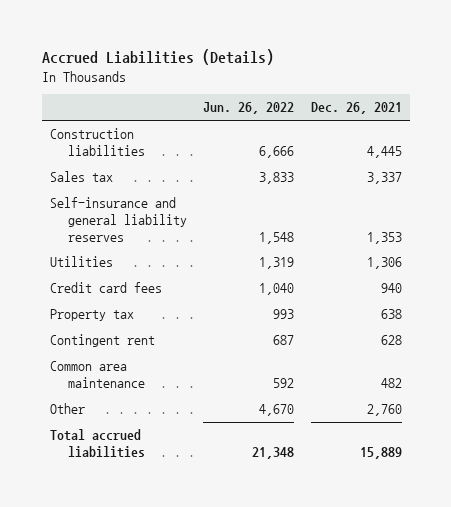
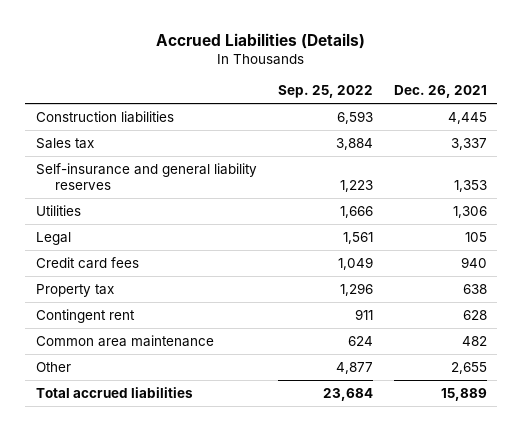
- | Jun. 26, 2022 | Dec. 26, 2021
+ | Sep. 25, 2022 | Dec. 26, 2021
+ Legal | 1,561 | 105
- Other | 4,670 | 2,760
+ Other | 4,877 | 2,655

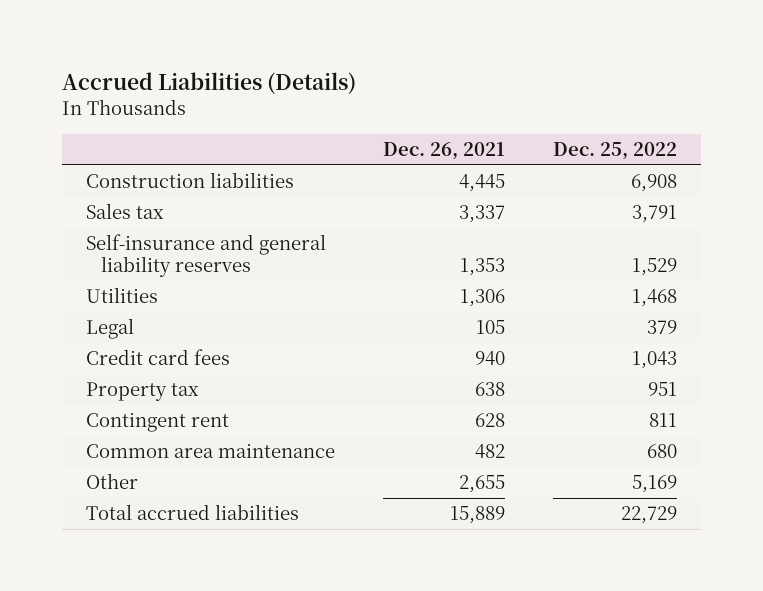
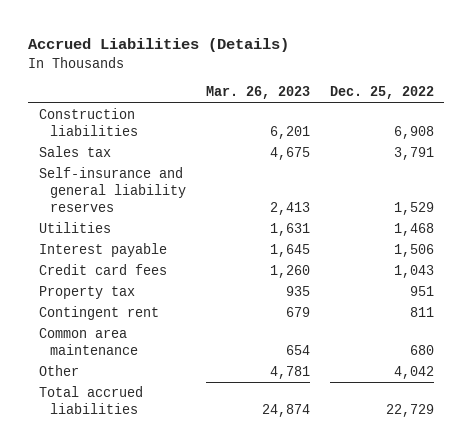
- | Dec. 26, 2021 | Dec. 25, 2022
+ | Mar. 26, 2023 | Dec. 25, 2022
- Legal | 105 | 379
+ Interest payable | 1,645 | 1,506
- Other | 2,655 | 5,169
+ Other | 4,781 | 4,042

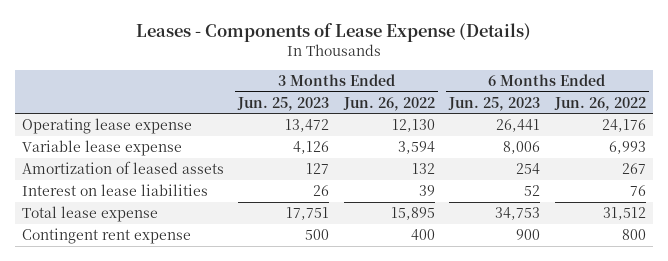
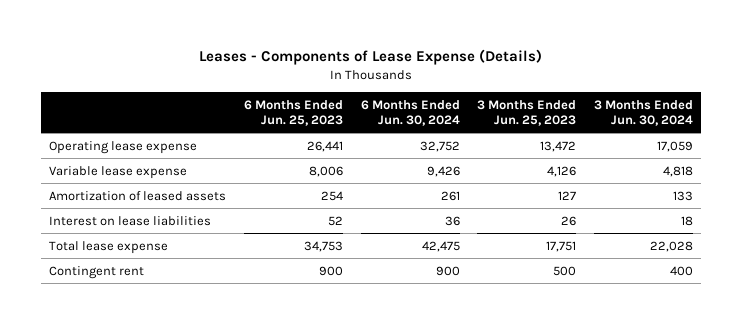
- | 3 Months Ended Jun. 25, 2023 | 3 Months Ended Jun. 26, 2022 | 6 Months Ended Jun. 25, 2023 | 6 Months Ended Jun. 26, 2022
+ | 6 Months Ended Jun. 25, 2023 | 6 Months Ended Jun. 30, 2024 | 3 Months Ended Jun. 25, 2023 | 3 Months Ended Jun. 30, 2024
- Contingent rent expense | 500 | 400 | 900 | 800
+ Contingent rent | 900 | 900 | 500 | 400

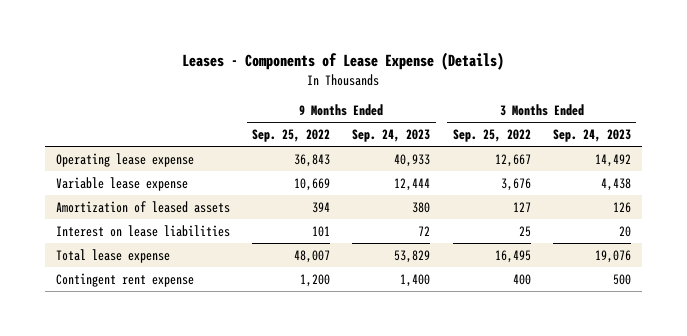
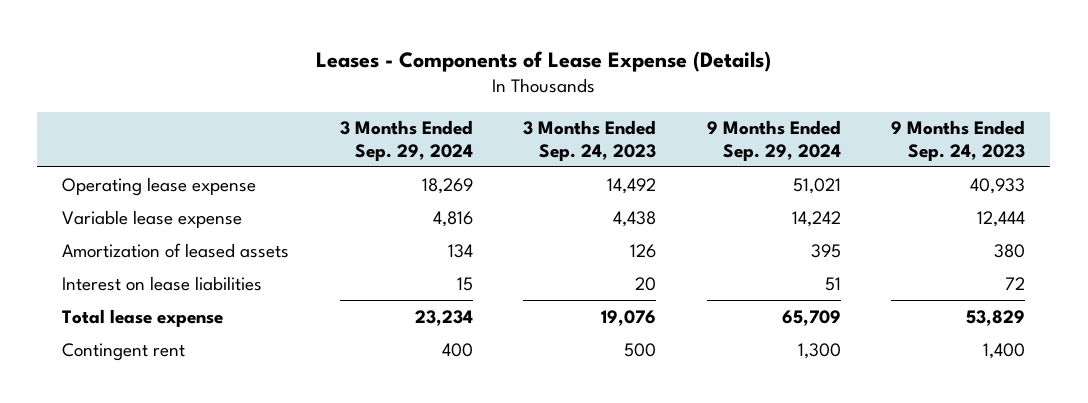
- | 9 Months Ended Sep. 25, 2022 | 9 Months Ended Sep. 24, 2023 | 3 Months Ended Sep. 25, 2022 | 3 Months Ended Sep. 24, 2023
+ | 3 Months Ended Sep. 29, 2024 | 3 Months Ended Sep. 24, 2023 | 9 Months Ended Sep. 29, 2024 | 9 Months Ended Sep. 24, 2023
- Contingent rent expense | 1,200 | 1,400 | 400 | 500
+ Contingent rent | 400 | 500 | 1,300 | 1,400

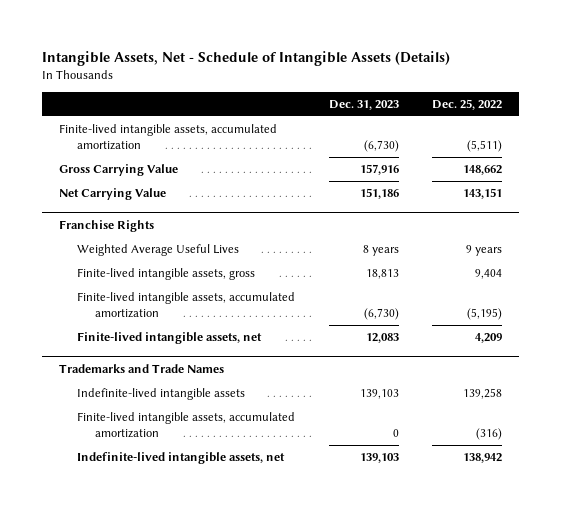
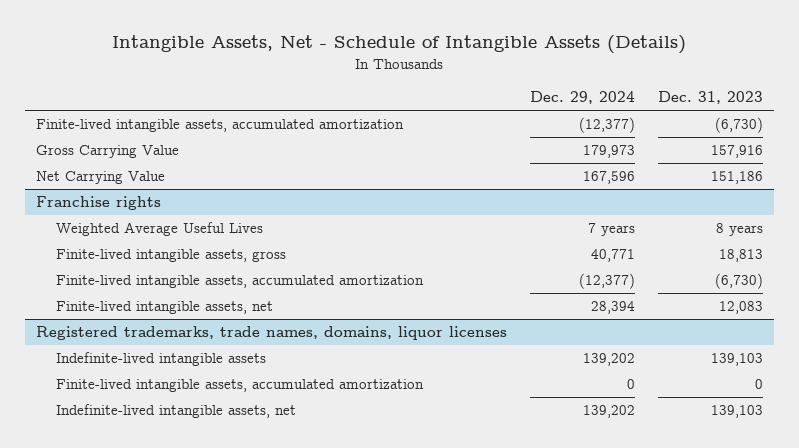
- | Dec. 31, 2023 | Dec. 25, 2022
+ | Dec. 29, 2024 | Dec. 31, 2023
- Franchise Rights
+ Franchise rights
- Trademarks and Trade Names
+ Registered trademarks, trade names, domains, liquor licenses

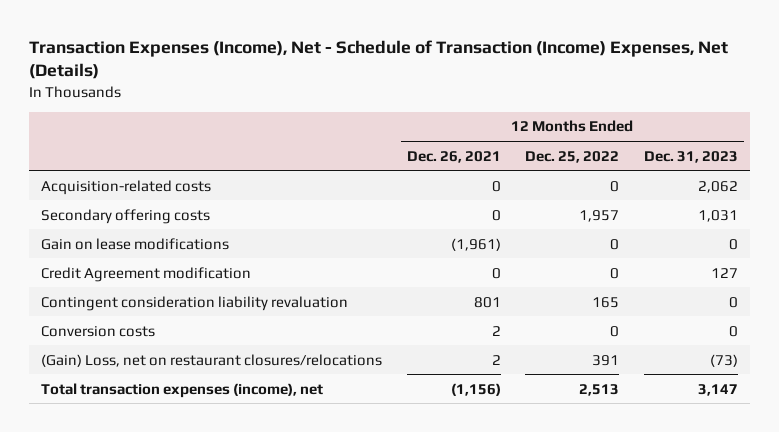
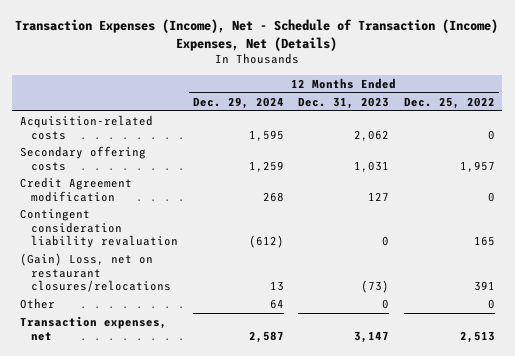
- | 12 Months Ended Dec. 26, 2021 | 12 Months Ended Dec. 25, 2022 | 12 Months Ended Dec. 31, 2023
+ | 12 Months Ended Dec. 29, 2024 | 12 Months Ended Dec. 31, 2023 | 12 Months Ended Dec. 25, 2022
- Gain on lease modifications | (1,961) | 0 | 0
- Conversion costs | 2 | 0 | 0
- Total transaction expenses (income), net | (1,156) | 2,513 | 3,147
+ Other | 64 | 0 | 0
+ Transaction expenses, net | 2,587 | 3,147 | 2,513

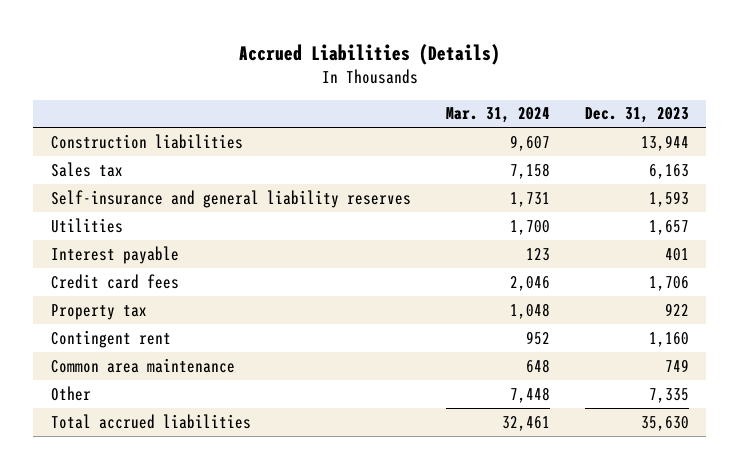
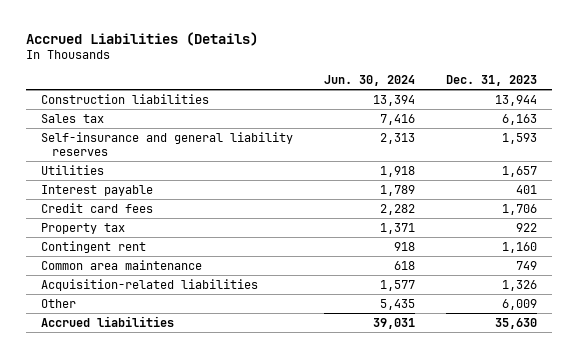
- | Mar. 31, 2024 | Dec. 31, 2023
+ | Jun. 30, 2024 | Dec. 31, 2023
- Other | 7,448 | 7,335
- Total accrued liabilities | 32,461 | 35,630
+ Acquisition-related liabilities | 1,577 | 1,326
+ Other | 5,435 | 6,009
+ Accrued liabilities | 39,031 | 35,630

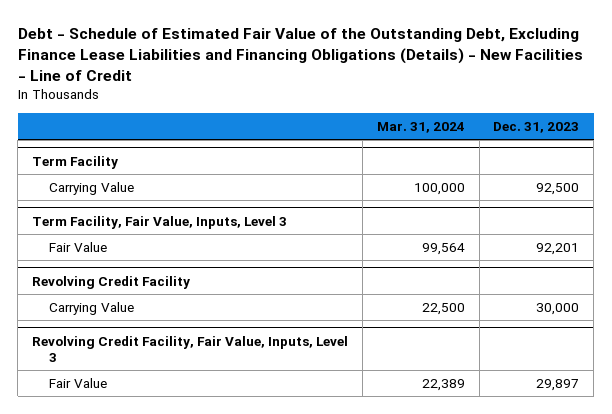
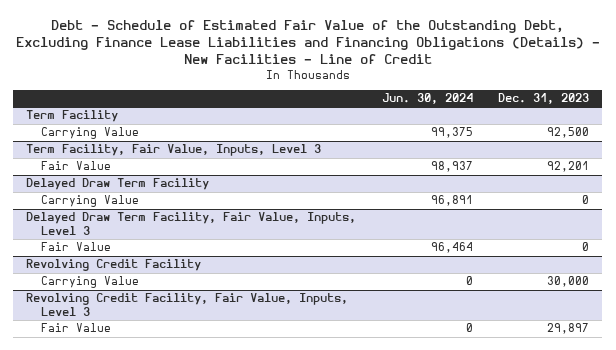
- | Mar. 31, 2024 | Dec. 31, 2023
+ | Jun. 30, 2024 | Dec. 31, 2023
+ Delayed Draw Term Facility
+ Carrying Value | 96,891 | 0
+ Delayed Draw Term Facility, Fair Value, Inputs, Level 3
+ Fair Value | 96,464 | 0

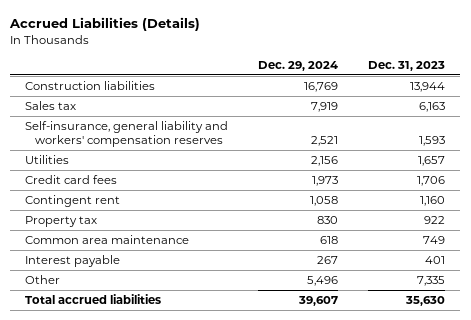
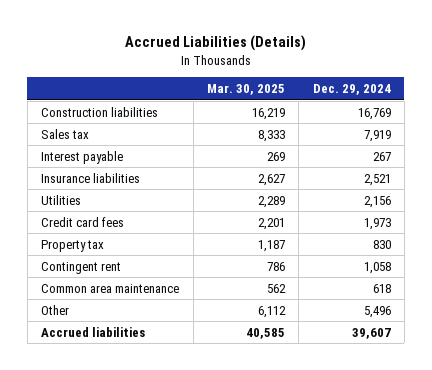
- | Dec. 29, 2024 | Dec. 31, 2023
+ | Mar. 30, 2025 | Dec. 29, 2024
- Self-insurance, general liability and workers' compensation reserves | 2,521 | 1,593
moved up: Interest payable | 269 | 267
+ Insurance liabilities | 2,627 | 2,521
moved down: Contingent rent | 786 | 1,058
- Total accrued liabilities | 39,607 | 35,630
+ Accrued liabilities | 40,585 | 39,607

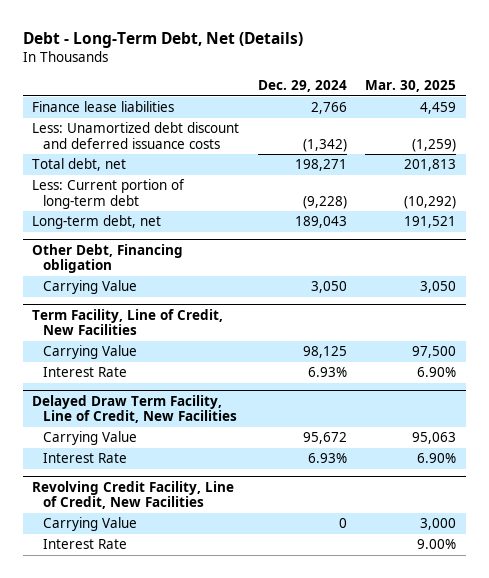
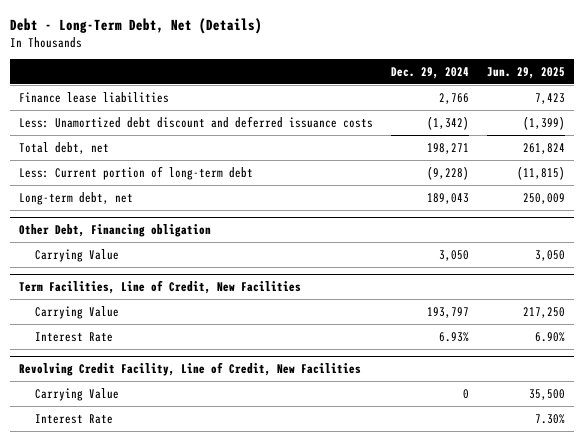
- | Dec. 29, 2024 | Mar. 30, 2025
+ | Dec. 29, 2024 | Jun. 29, 2025
- Term Facility, Line of Credit, New Facilities
- Carrying Value | 98,125 | 97,500
- Interest Rate | 6.93% | 6.90%
- Delayed Draw Term Facility, Line of Credit, New Facilities
- Carrying Value | 95,672 | 95,063
+ Term Facilities, Line of Credit, New Facilities
+ Carrying Value | 193,797 | 217,250

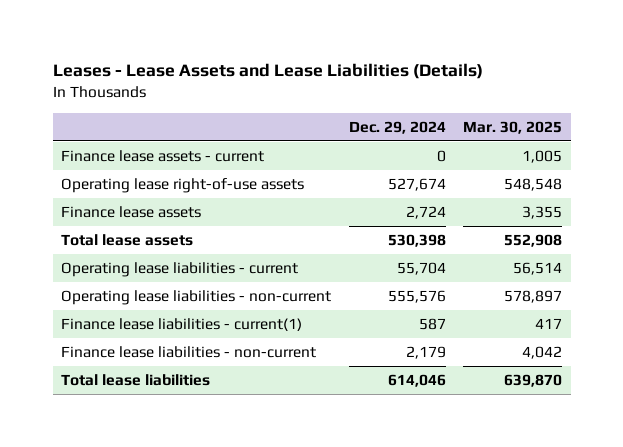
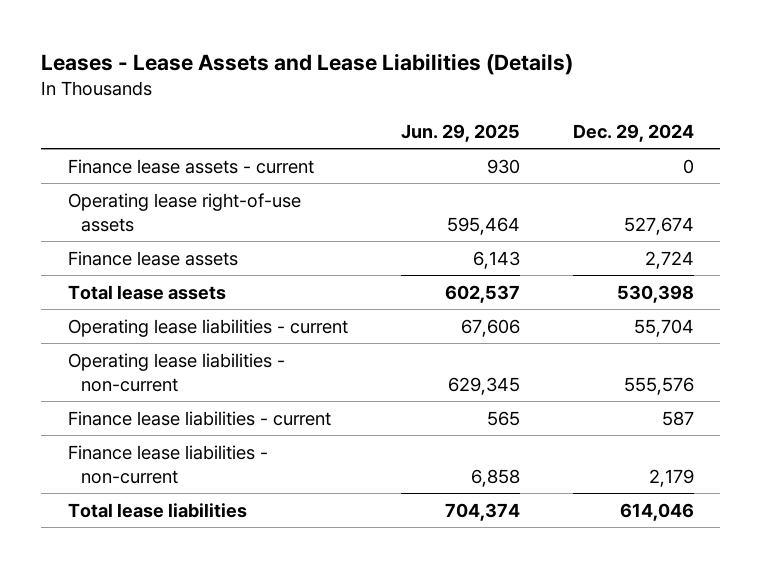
- | Dec. 29, 2024 | Mar. 30, 2025
+ | Jun. 29, 2025 | Dec. 29, 2024
- Finance lease liabilities - current(1) | 587 | 417
+ Finance lease liabilities - current | 565 | 587

